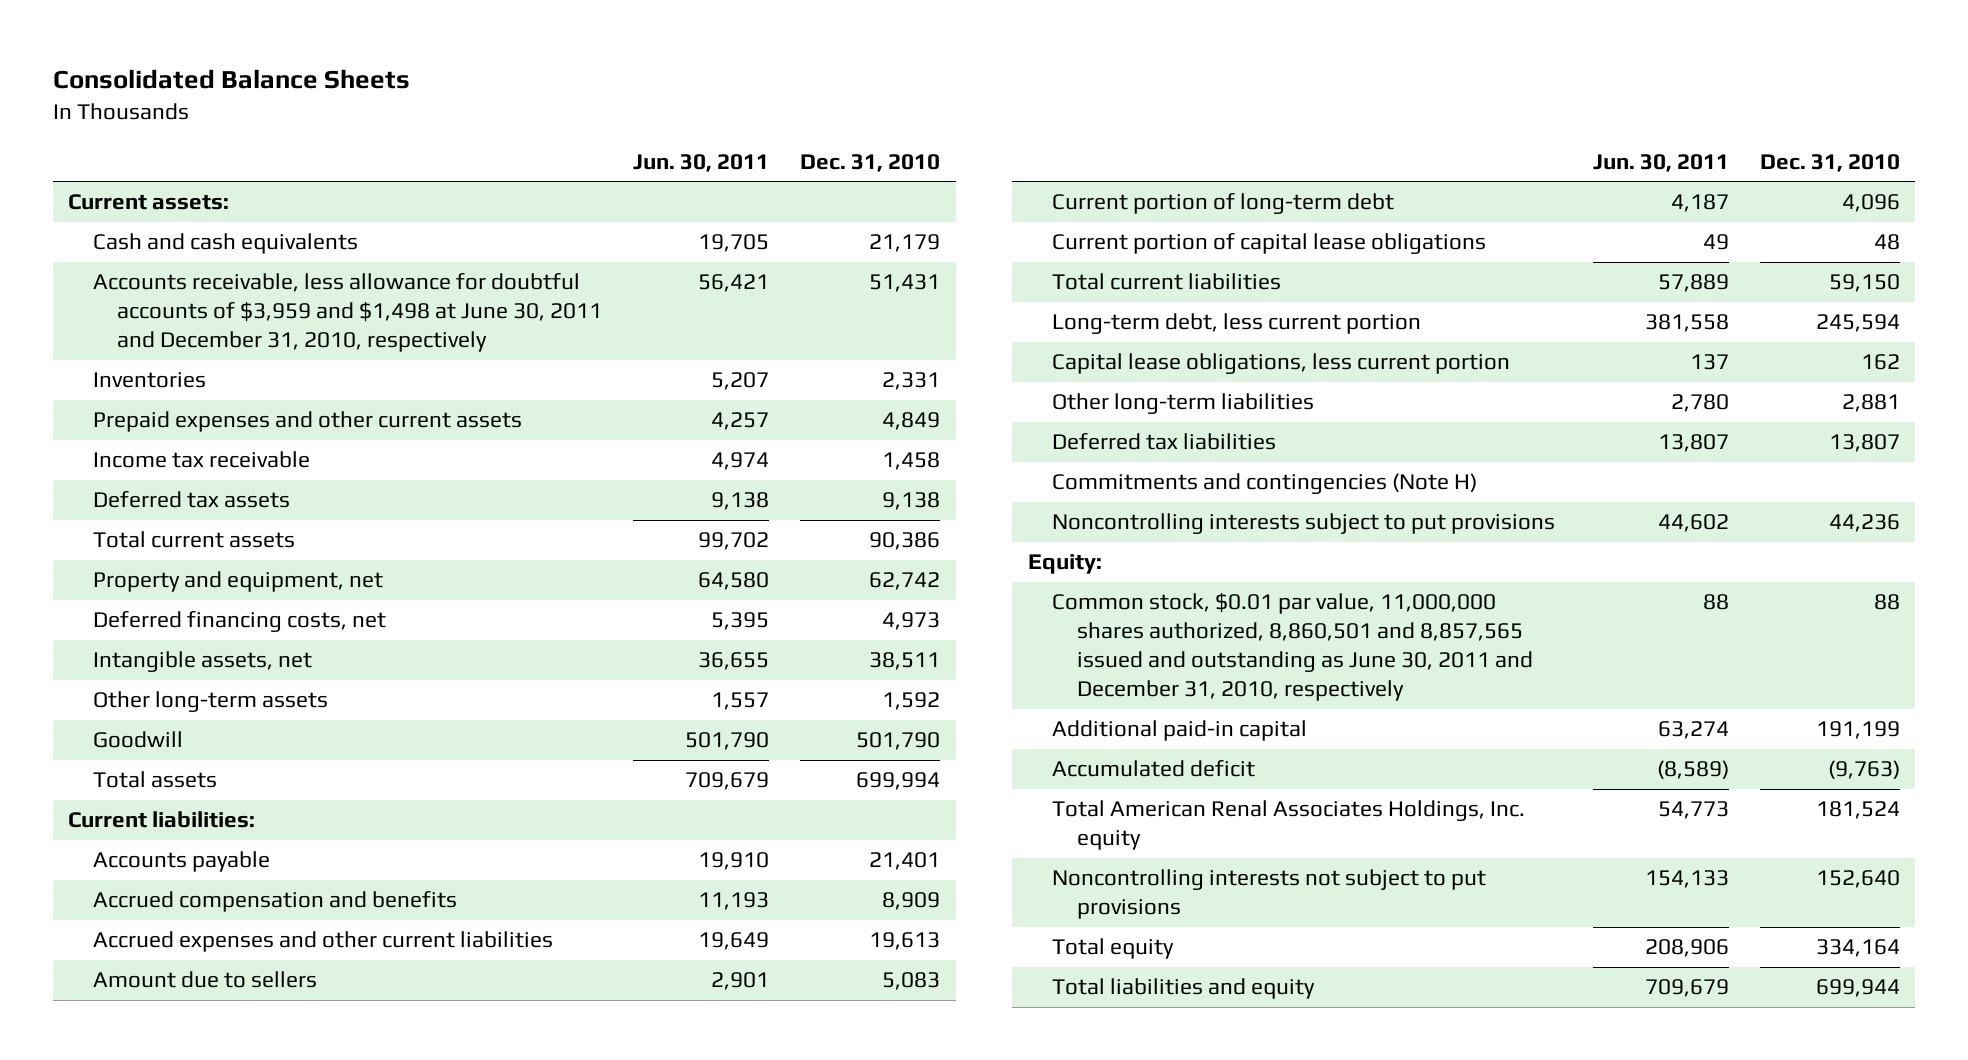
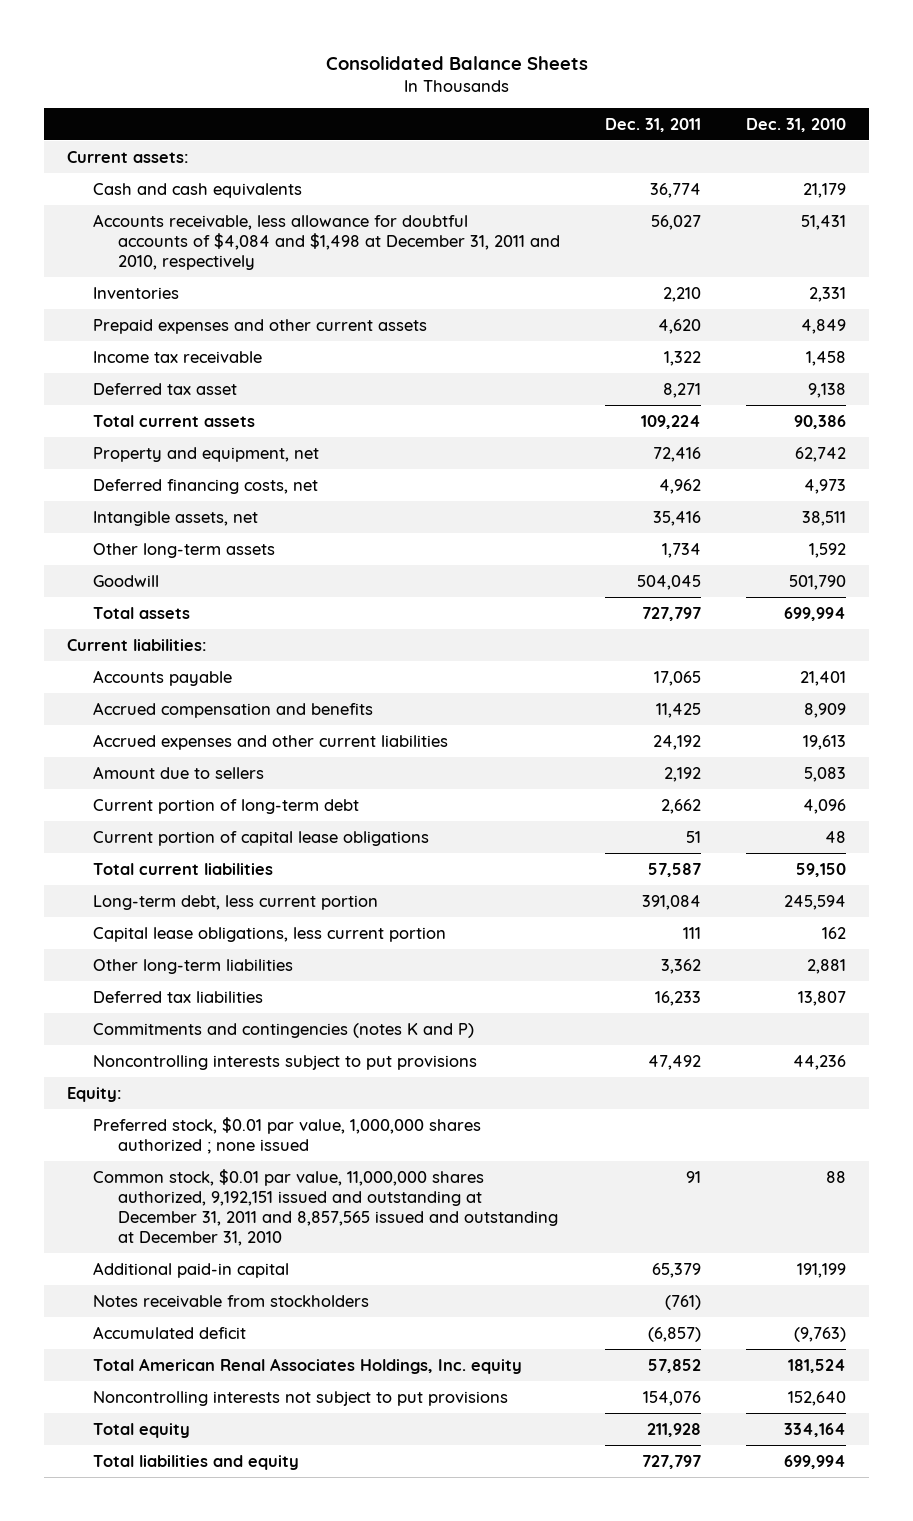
- | Jun. 30, 2011 | Dec. 31, 2010
+ | Dec. 31, 2011 | Dec. 31, 2010
- Accounts receivable, less allowance for doubtful accounts of $3,959 and $1,498 at June 30, 2011 and December 31, 2010, respectively | 56,421 | 51,431
+ Accounts receivable, less allowance for doubtful accounts of $4,084 and $1,498 at December 31, 2011 and 2010, respectively | 56,027 | 51,431
- Deferred tax assets | 9,138 | 9,138
+ Deferred tax asset | 8,271 | 9,138
- Commitments and contingencies (Note H)
+ Commitments and contingencies (notes K and P)
- Common stock, $0.01 par value, 11,000,000 shares authorized, 8,860,501 and 8,857,565 issued and outstanding as June 30, 2011 and December 31, 2010, respectively | 88 | 88
+ Preferred stock, $0.01 par value, 1,000,000 shares authorized ; none issued
+ Common stock, $0.01 par value, 11,000,000 shares authorized, 9,192,151 issued and outstanding at December 31, 2011 and 8,857,565 issued and outstanding at December 31, 2010 | 91 | 88
+ Notes receivable from stockholders | (761) |
- Total liabilities and equity | 709,679 | 699,944
+ Total liabilities and equity | 727,797 | 699,994

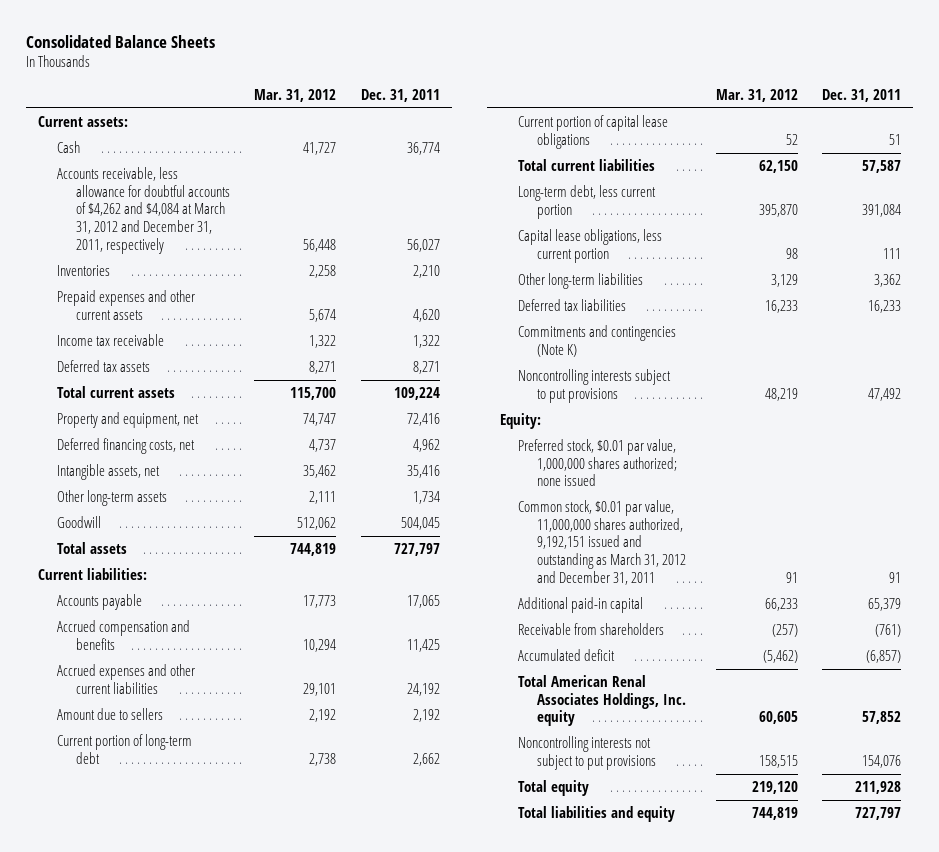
- | Dec. 31, 2011 | Dec. 31, 2010
+ | Mar. 31, 2012 | Dec. 31, 2011
- Cash and cash equivalents | 36,774 | 21,179
- Accounts receivable, less allowance for doubtful accounts of $4,084 and $1,498 at December 31, 2011 and 2010, respectively | 56,027 | 51,431
+ Cash | 41,727 | 36,774
+ Accounts receivable, less allowance for doubtful accounts of $4,262 and $4,084 at March 31, 2012 and December 31, 2011, respectively | 56,448 | 56,027
- Deferred tax asset | 8,271 | 9,138
+ Deferred tax assets | 8,271 | 8,271
- Commitments and contingencies (notes K and P)
+ Commitments and contingencies (Note K)
- Preferred stock, $0.01 par value, 1,000,000 shares authorized ; none issued
- Common stock, $0.01 par value, 11,000,000 shares authorized, 9,192,151 issued and outstanding at December 31, 2011 and 8,857,565 issued and outstanding at December 31, 2010 | 91 | 88
+ Preferred stock, $0.01 par value, 1,000,000 shares authorized; none issued
+ Common stock, $0.01 par value, 11,000,000 shares authorized, 9,192,151 issued and outstanding as March 31, 2012 and December 31, 2011 | 91 | 91
- Notes receivable from stockholders | (761) |
+ Receivable from shareholders | (257) | (761)

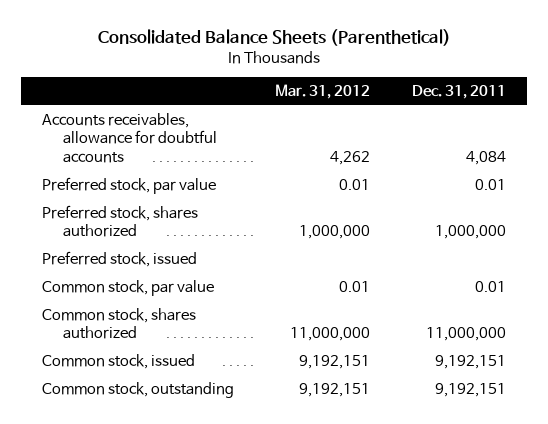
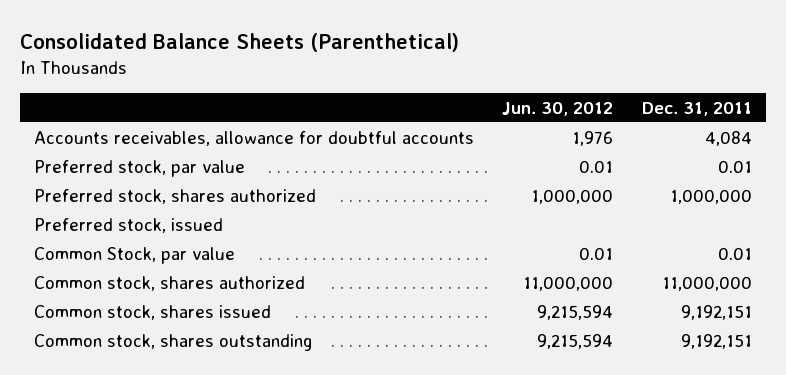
- | Mar. 31, 2012 | Dec. 31, 2011
+ | Jun. 30, 2012 | Dec. 31, 2011
- Common stock, par value | 0.01 | 0.01
+ Common Stock, par value | 0.01 | 0.01
- Common stock, issued | 9,192,151 | 9,192,151
- Common stock, outstanding | 9,192,151 | 9,192,151
+ Common stock, shares issued | 9,215,594 | 9,192,151
+ Common stock, shares outstanding | 9,215,594 | 9,192,151

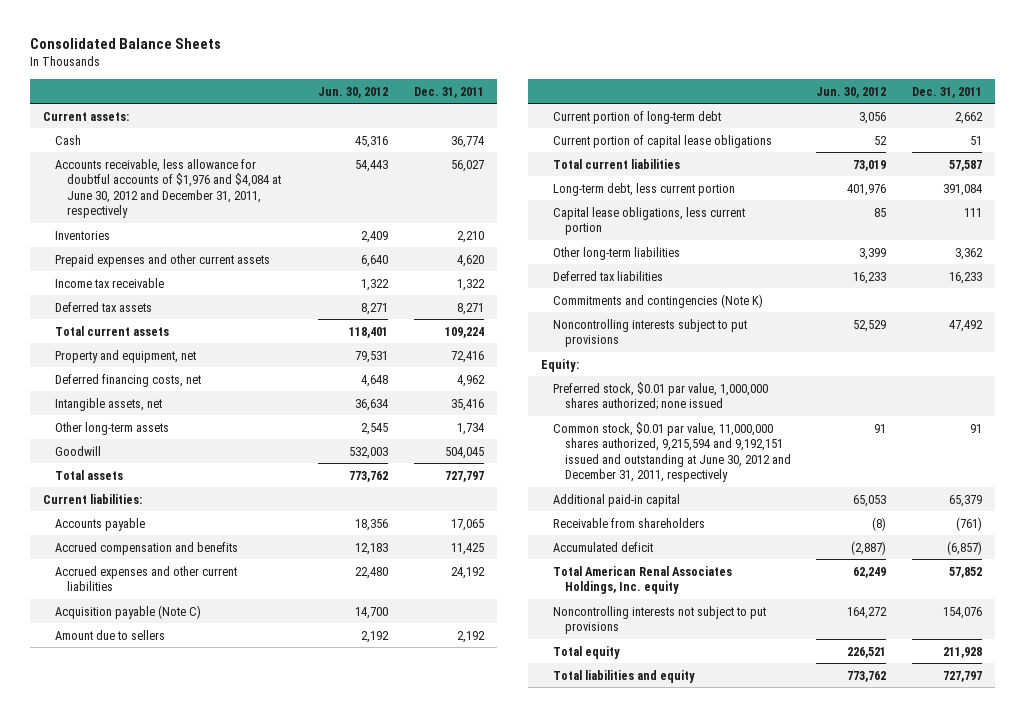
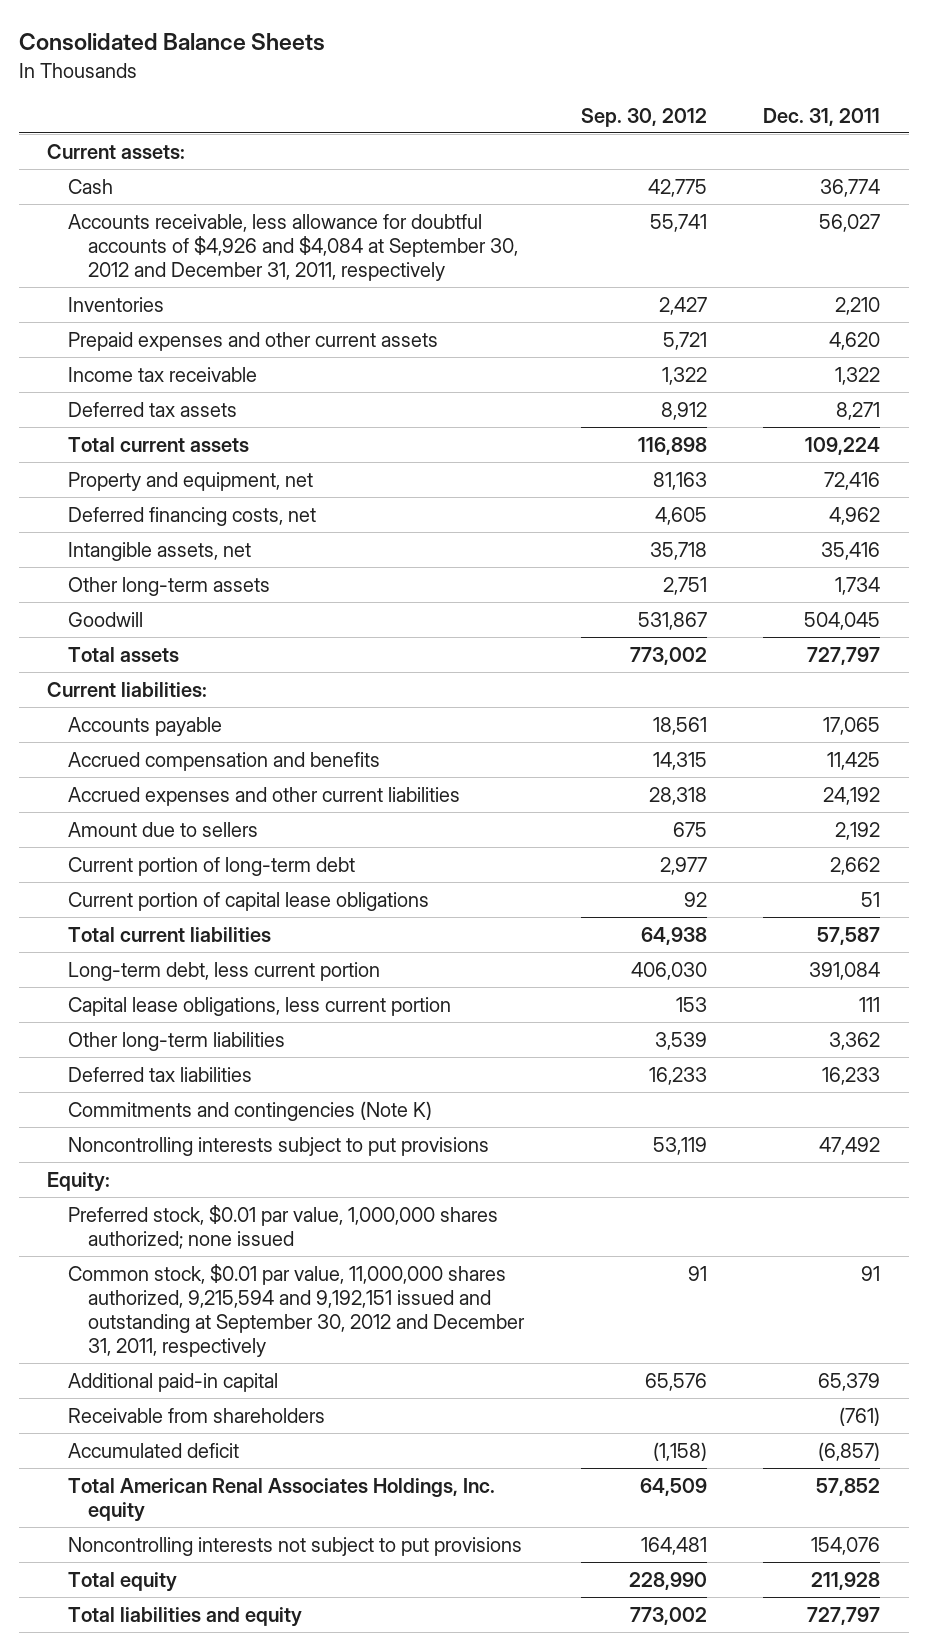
- | Jun. 30, 2012 | Dec. 31, 2011
+ | Sep. 30, 2012 | Dec. 31, 2011
- Accounts receivable, less allowance for doubtful accounts of $1,976 and $4,084 at June 30, 2012 and December 31, 2011, respectively | 54,443 | 56,027
+ Accounts receivable, less allowance for doubtful accounts of $4,926 and $4,084 at September 30, 2012 and December 31, 2011, respectively | 55,741 | 56,027
- Acquisition payable (Note C) | 14,700 |
- Common stock, $0.01 par value, 11,000,000 shares authorized, 9,215,594 and 9,192,151 issued and outstanding at June 30, 2012 and December 31, 2011, respectively | 91 | 91
+ Common stock, $0.01 par value, 11,000,000 shares authorized, 9,215,594 and 9,192,151 issued and outstanding at September 30, 2012 and December 31, 2011, respectively | 91 | 91

